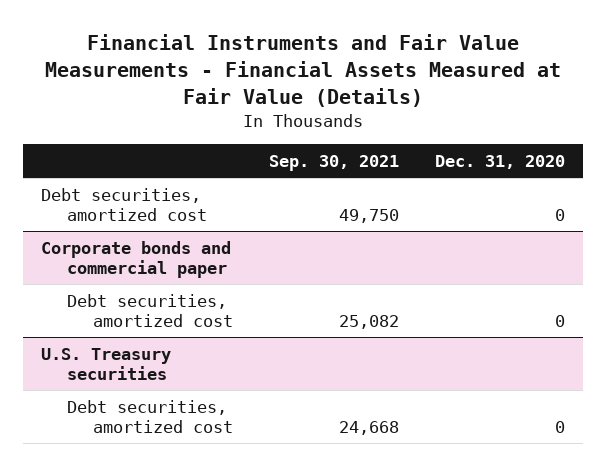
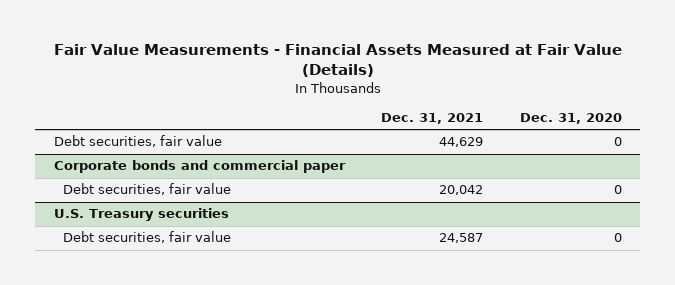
- Financial Instruments and Fair Value Measurements - Financial Assets Measured at Fair Value (Details)
+ Fair Value Measurements - Financial Assets Measured at Fair Value (Details)
- | Sep. 30, 2021 | Dec. 31, 2020
+ | Dec. 31, 2021 | Dec. 31, 2020
- Debt securities, amortized cost | 49,750 | 0
+ Debt securities, fair value | 44,629 | 0
@ Corporate bonds and commercial paper
- Debt securities, amortized cost | 25,082 | 0
+ Debt securities, fair value | 20,042 | 0
@ U.S. Treasury securities
- Debt securities, amortized cost | 24,668 | 0
+ Debt securities, fair value | 24,587 | 0

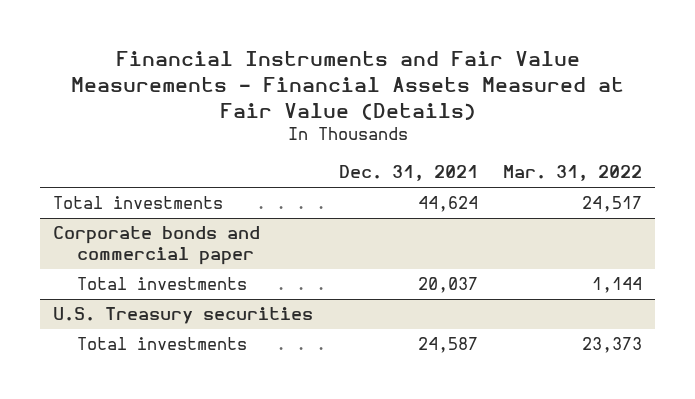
- Fair Value Measurements - Financial Assets Measured at Fair Value (Details)
+ Financial Instruments and Fair Value Measurements - Financial Assets Measured at Fair Value (Details)
- | Dec. 31, 2021 | Dec. 31, 2020
+ | Dec. 31, 2021 | Mar. 31, 2022
- Debt securities, fair value | 44,629 | 0
+ Total investments | 44,624 | 24,517
@ Corporate bonds and commercial paper
- Debt securities, fair value | 20,042 | 0
+ Total investments | 20,037 | 1,144
@ U.S. Treasury securities
- Debt securities, fair value | 24,587 | 0
+ Total investments | 24,587 | 23,373

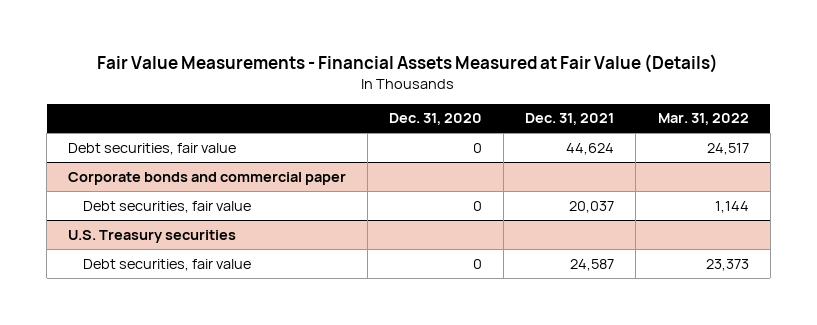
- Financial Instruments and Fair Value Measurements - Financial Assets Measured at Fair Value (Details)
+ Fair Value Measurements - Financial Assets Measured at Fair Value (Details)
- | Dec. 31, 2021 | Mar. 31, 2022
+ | Dec. 31, 2020 | Dec. 31, 2021 | Mar. 31, 2022
- Total investments | 44,624 | 24,517
+ Debt securities, fair value | 0 | 44,624 | 24,517
@ Corporate bonds and commercial paper
- Total investments | 20,037 | 1,144
+ Debt securities, fair value | 0 | 20,037 | 1,144
@ U.S. Treasury securities
- Total investments | 24,587 | 23,373
+ Debt securities, fair value | 0 | 24,587 | 23,373

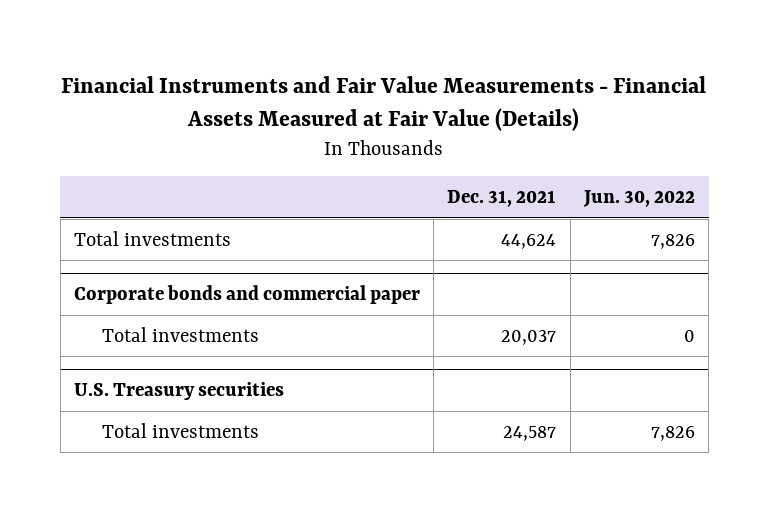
- Fair Value Measurements - Financial Assets Measured at Fair Value (Details)
+ Financial Instruments and Fair Value Measurements - Financial Assets Measured at Fair Value (Details)
- | Dec. 31, 2020 | Dec. 31, 2021 | Mar. 31, 2022
+ | Dec. 31, 2021 | Jun. 30, 2022
- Debt securities, fair value | 0 | 44,624 | 24,517
+ Total investments | 44,624 | 7,826
@ Corporate bonds and commercial paper
- Debt securities, fair value | 0 | 20,037 | 1,144
+ Total investments | 20,037 | 0
@ U.S. Treasury securities
- Debt securities, fair value | 0 | 24,587 | 23,373
+ Total investments | 24,587 | 7,826

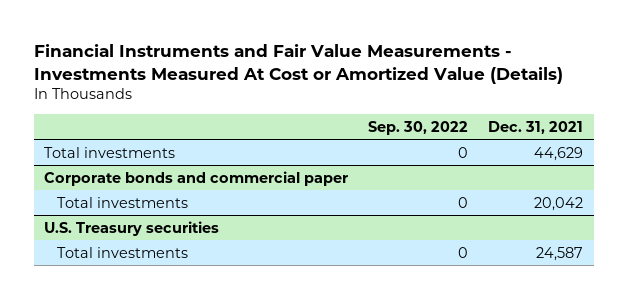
- Financial Instruments and Fair Value Measurements - Financial Assets Measured at Fair Value (Details)
+ Financial Instruments and Fair Value Measurements - Investments Measured At Cost or Amortized Value (Details)
- | Dec. 31, 2021 | Jun. 30, 2022
+ | Sep. 30, 2022 | Dec. 31, 2021
- Total investments | 44,624 | 7,826
+ Total investments | 0 | 44,629
@ Corporate bonds and commercial paper
- Total investments | 20,037 | 0
+ Total investments | 0 | 20,042

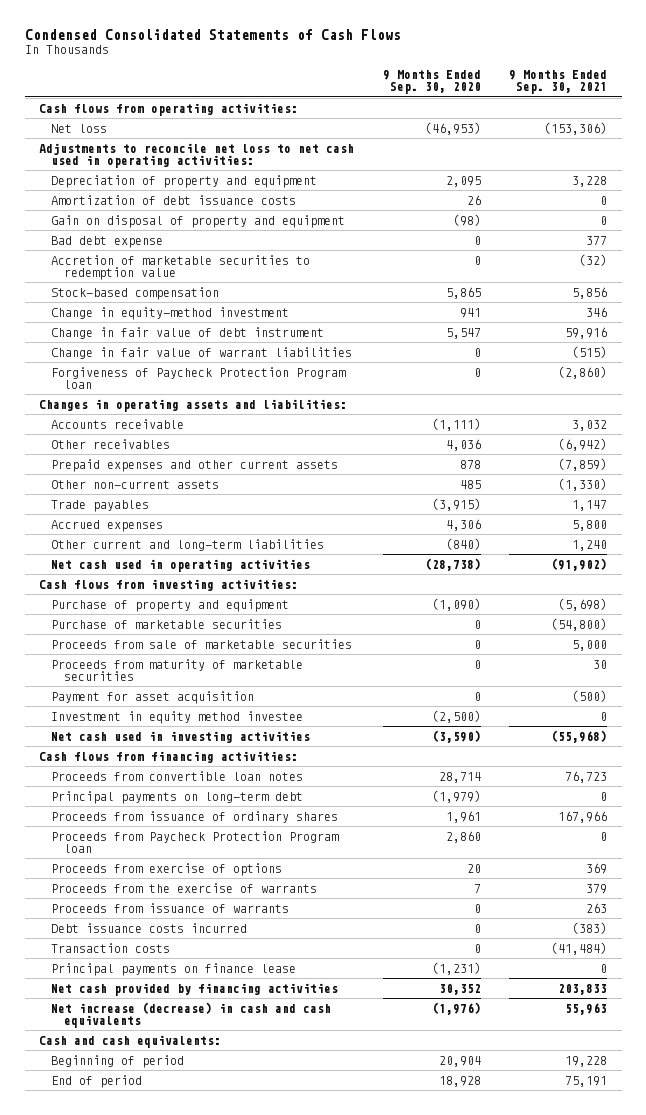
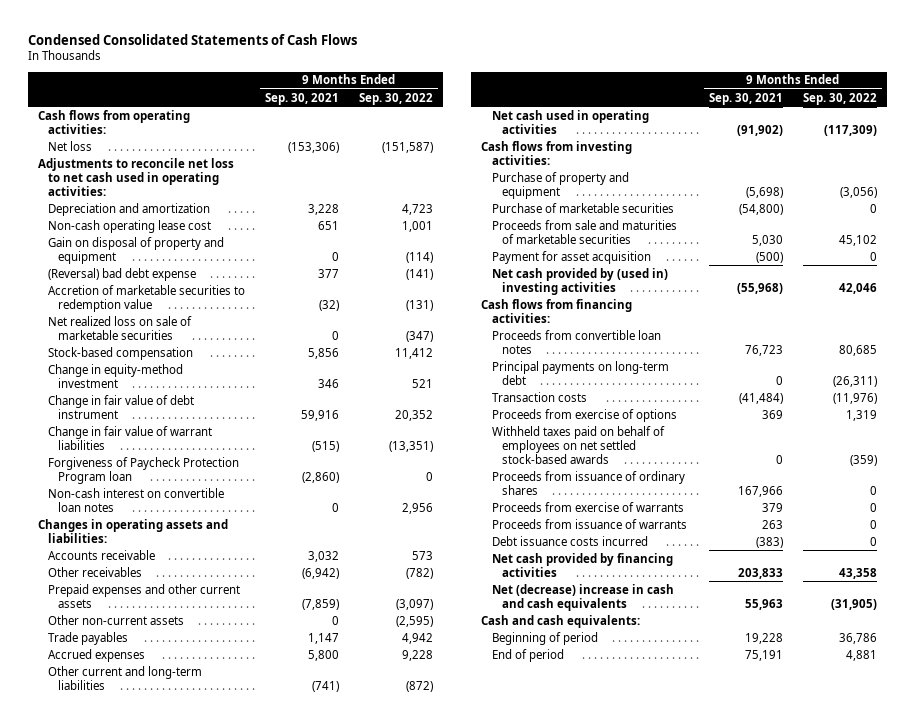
- | 9 Months Ended Sep. 30, 2020 | 9 Months Ended Sep. 30, 2021
+ | 9 Months Ended Sep. 30, 2021 | 9 Months Ended Sep. 30, 2022
- Depreciation of property and equipment | 2,095 | 3,228
- Amortization of debt issuance costs | 26 | 0
+ Depreciation and amortization | 3,228 | 4,723
+ Non-cash operating lease cost | 651 | 1,001
- Bad debt expense | 0 | 377
+ (Reversal) bad debt expense | 377 | (141)
+ Net realized loss on sale of marketable securities | 0 | (347)
+ Non-cash interest on convertible loan notes | 0 | 2,956
- Other non-current assets | 485 | (1,330)
+ Other non-current assets | 0 | (2,595)
- Other current and long-term liabilities | (840) | 1,240
+ Other current and long-term liabilities | (741) | (872)
- Proceeds from sale of marketable securities | 0 | 5,000
- Proceeds from maturity of marketable securities | 0 | 30
+ Proceeds from sale and maturities of marketable securities | 5,030 | 45,102
- Investment in equity method investee | (2,500) | 0
- Net cash used in investing activities | (3,590) | (55,968)
+ Net cash provided by (used in) investing activities | (55,968) | 42,046
- Proceeds from Paycheck Protection Program loan | 2,860 | 0
moved up: Transaction costs | (41,484) | (11,976)
- Proceeds from the exercise of warrants | 7 | 379
+ Withheld taxes paid on behalf of employees on net settled stock-based awards | 0 | (359)
moved down: Proceeds from issuance of ordinary shares | 167,966 | 0
+ Proceeds from exercise of warrants | 379 | 0
- Principal payments on finance lease | (1,231) | 0
- Net increase (decrease) in cash and cash equivalents | (1,976) | 55,963
+ Net (decrease) increase in cash and cash equivalents | 55,963 | (31,905)

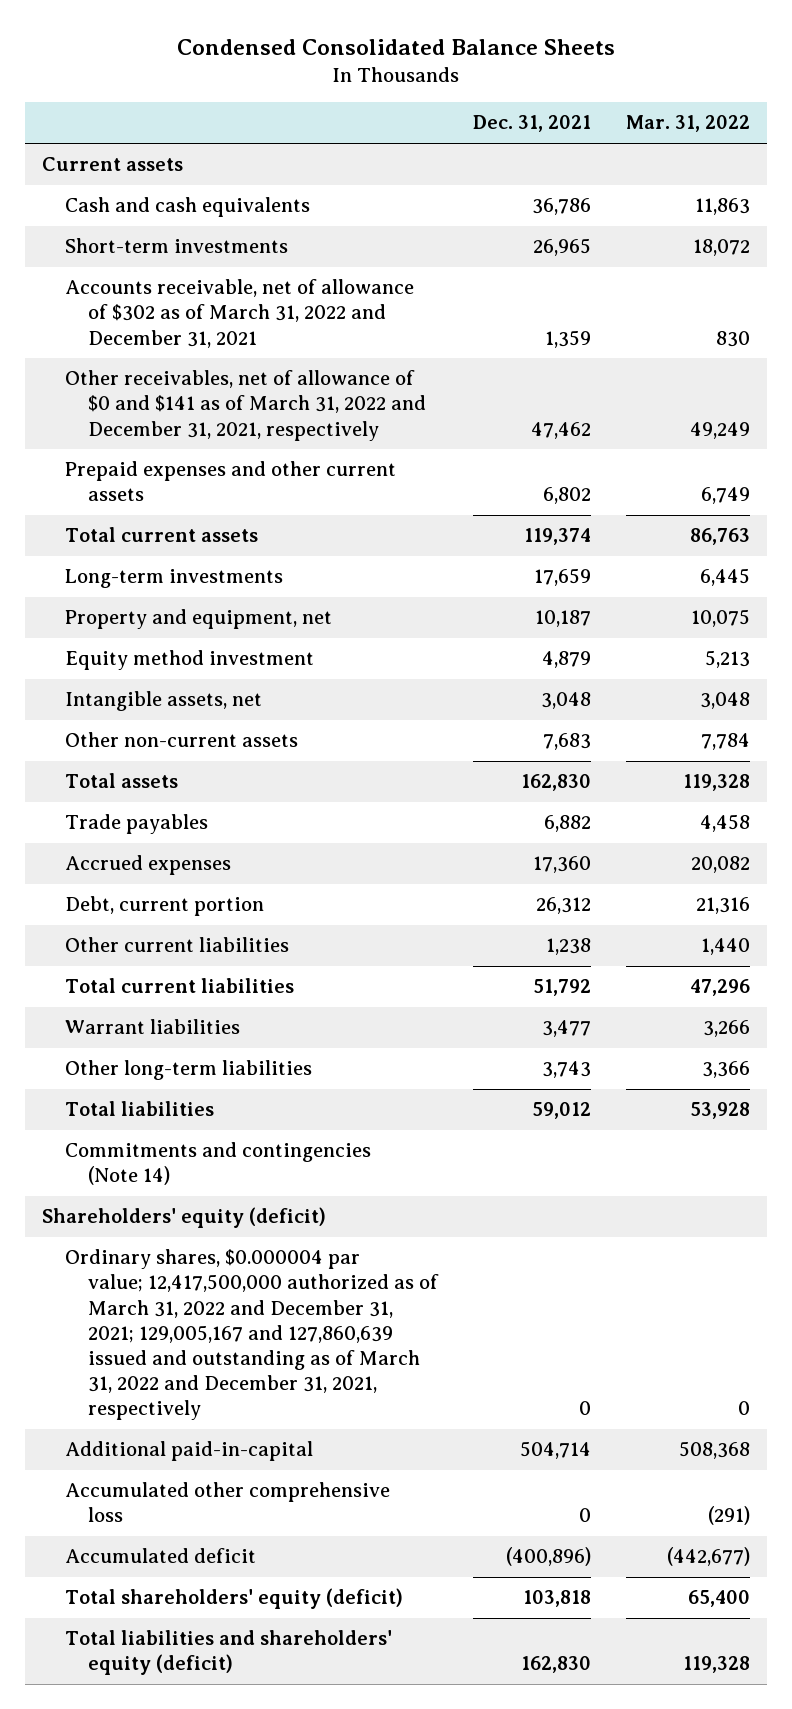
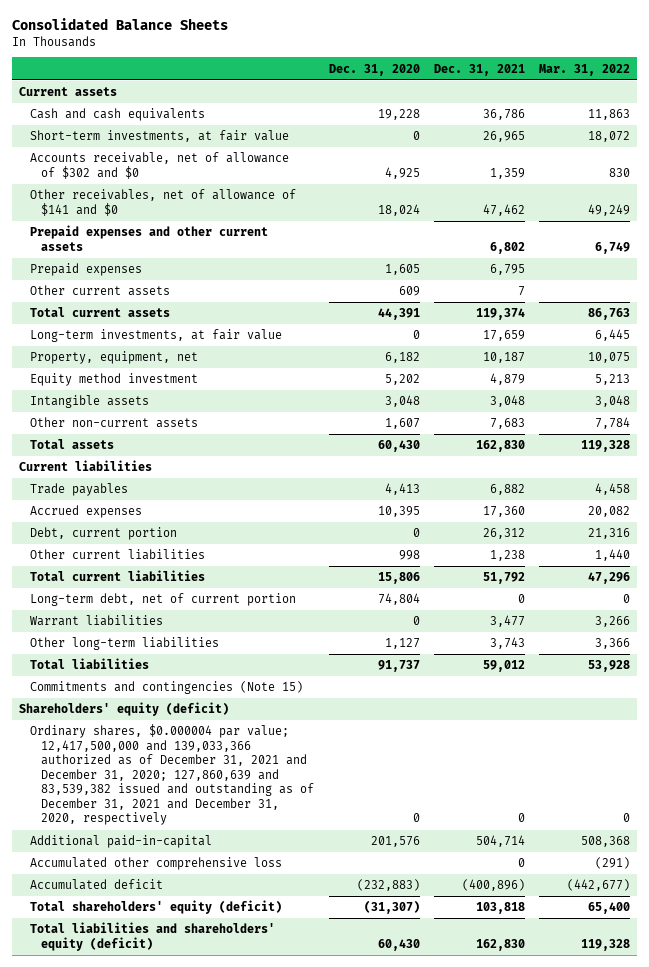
- Condensed Consolidated Balance Sheets
+ Consolidated Balance Sheets
- | Dec. 31, 2021 | Mar. 31, 2022
+ | Dec. 31, 2020 | Dec. 31, 2021 | Mar. 31, 2022
- Short-term investments | 26,965 | 18,072
- Accounts receivable, net of allowance of $302 as of March 31, 2022 and December 31, 2021 | 1,359 | 830
- Other receivables, net of allowance of $0 and $141 as of March 31, 2022 and December 31, 2021, respectively | 47,462 | 49,249
+ Short-term investments, at fair value | 0 | 26,965 | 18,072
+ Accounts receivable, net of allowance of $302 and $0 | 4,925 | 1,359 | 830
+ Other receivables, net of allowance of $141 and $0 | 18,024 | 47,462 | 49,249
+ Prepaid expenses | 1,605 | 6,795 |
+ Other current assets | 609 | 7 |
- Long-term investments | 17,659 | 6,445
- Property and equipment, net | 10,187 | 10,075
+ Long-term investments, at fair value | 0 | 17,659 | 6,445
+ Property, equipment, net | 6,182 | 10,187 | 10,075
- Intangible assets, net | 3,048 | 3,048
+ Intangible assets | 3,048 | 3,048 | 3,048
+ Current liabilities
+ Long-term debt, net of current portion | 74,804 | 0 | 0
- Commitments and contingencies (Note 14)
+ Commitments and contingencies (Note 15)
- Ordinary shares, $0.000004 par value; 12,417,500,000 authorized as of March 31, 2022 and December 31, 2021; 129,005,167 and 127,860,639 issued and outstanding as of March 31, 2022 and December 31, 2021, respectively | 0 | 0
+ Ordinary shares, $0.000004 par value; 12,417,500,000 and 139,033,366 authorized as of December 31, 2021 and December 31, 2020; 127,860,639 and 83,539,382 issued and outstanding as of December 31, 2021 and December 31, 2020, respectively | 0 | 0 | 0

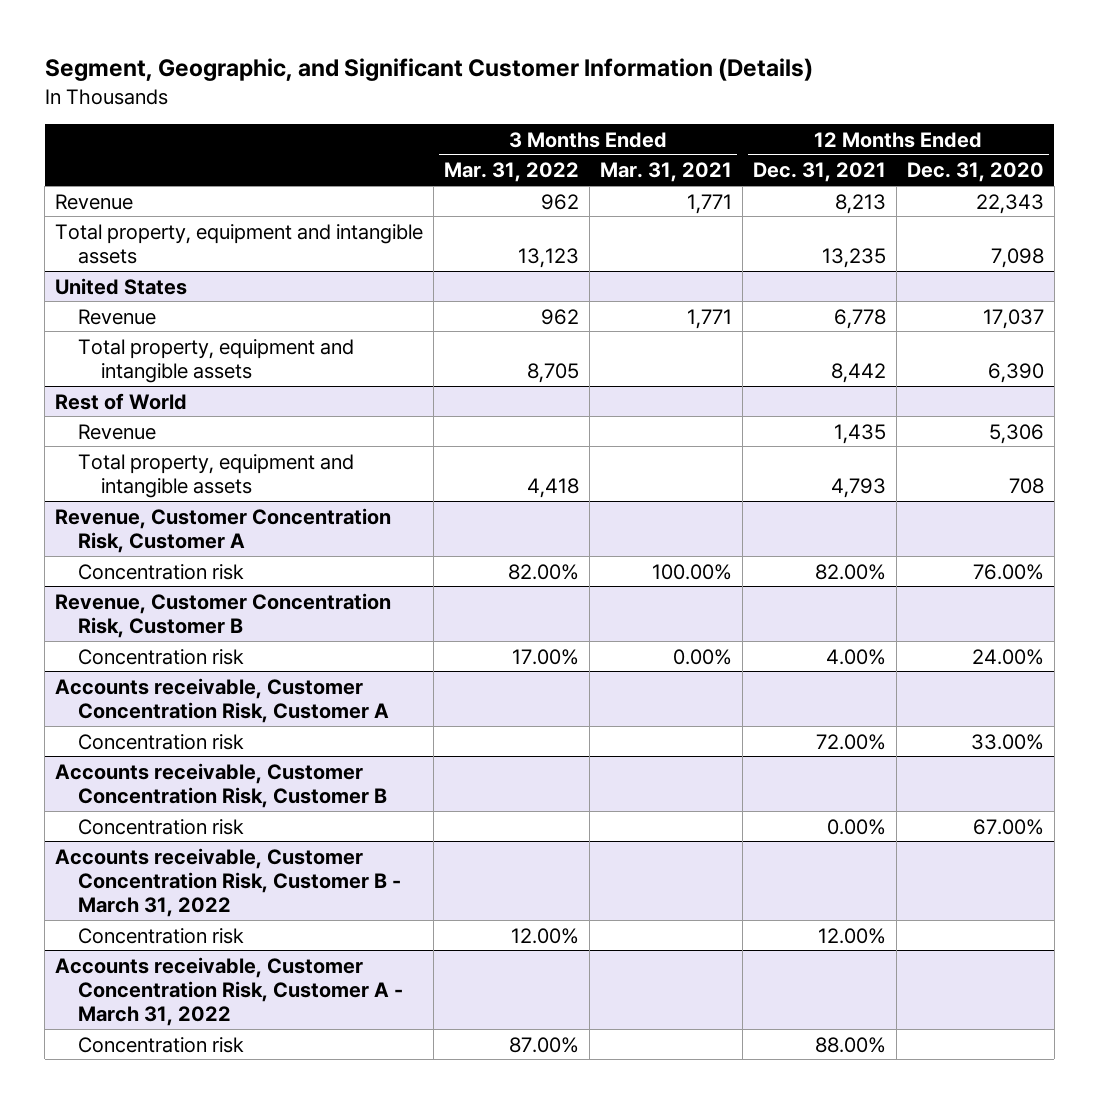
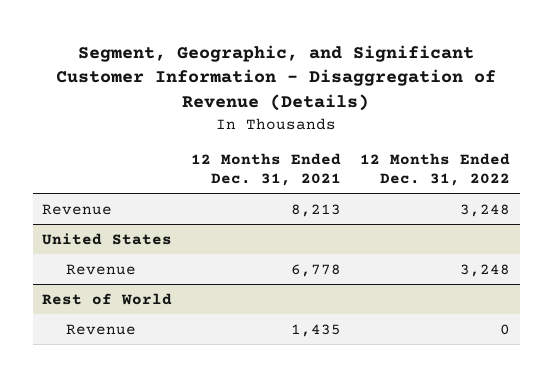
- Segment, Geographic, and Significant Customer Information (Details)
+ Segment, Geographic, and Significant Customer Information - Disaggregation of Revenue (Details)
- | 3 Months Ended Mar. 31, 2022 | 3 Months Ended Mar. 31, 2021 | 12 Months Ended Dec. 31, 2021 | 12 Months Ended Dec. 31, 2020
+ | 12 Months Ended Dec. 31, 2021 | 12 Months Ended Dec. 31, 2022
- Total property, equipment and intangible assets | 13,123 | | 13,235 | 7,098
@ United States
- Total property, equipment and intangible assets | 8,705 | | 8,442 | 6,390
@ Rest of World
- Total property, equipment and intangible assets | 4,418 | | 4,793 | 708
- Revenue, Customer Concentration Risk, Customer A
- Concentration risk | 82.00% | 100.00% | 82.00% | 76.00%
- Revenue, Customer Concentration Risk, Customer B
- Concentration risk | 17.00% | 0.00% | 4.00% | 24.00%
- Accounts receivable, Customer Concentration Risk, Customer A
- Concentration risk | | | 72.00% | 33.00%
- Accounts receivable, Customer Concentration Risk, Customer B
- Concentration risk | | | 0.00% | 67.00%
- Accounts receivable, Customer Concentration Risk, Customer B - March 31, 2022
- Concentration risk | 12.00% | | 12.00% |
- Accounts receivable, Customer Concentration Risk, Customer A - March 31, 2022
- Concentration risk | 87.00% | | 88.00% |

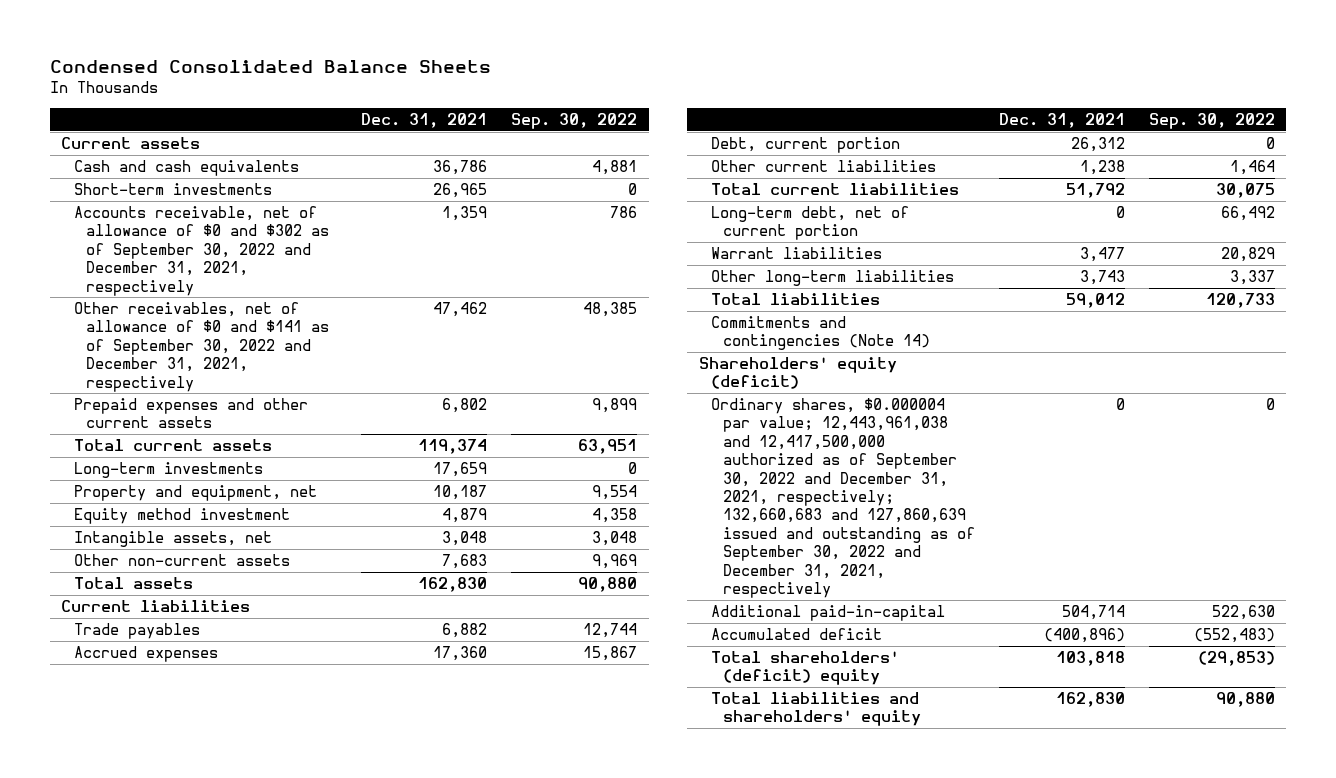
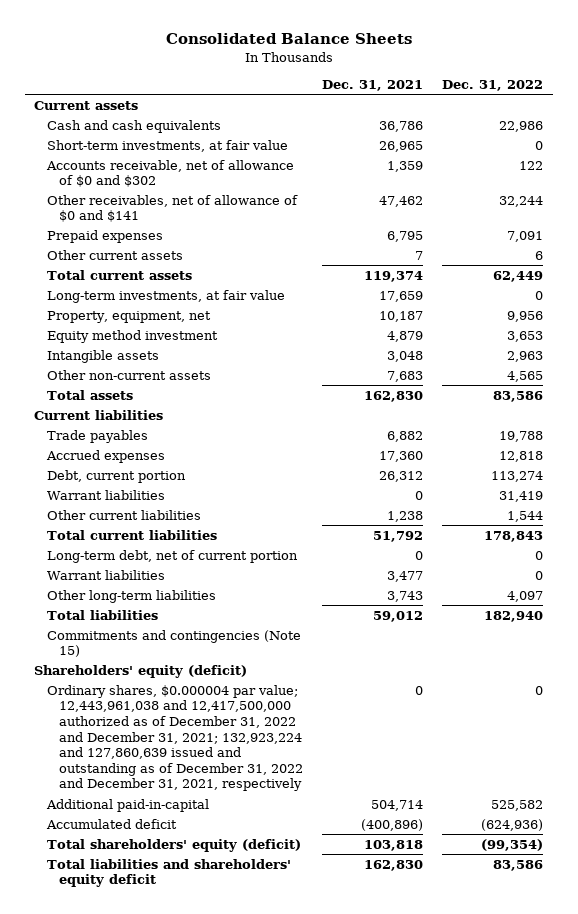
- Condensed Consolidated Balance Sheets
+ Consolidated Balance Sheets
- | Dec. 31, 2021 | Sep. 30, 2022
+ | Dec. 31, 2021 | Dec. 31, 2022
- Short-term investments | 26,965 | 0
- Accounts receivable, net of allowance of $0 and $302 as of September 30, 2022 and December 31, 2021, respectively | 1,359 | 786
- Other receivables, net of allowance of $0 and $141 as of September 30, 2022 and December 31, 2021, respectively | 47,462 | 48,385
- Prepaid expenses and other current assets | 6,802 | 9,899
+ Short-term investments, at fair value | 26,965 | 0
+ Accounts receivable, net of allowance of $0 and $302 | 1,359 | 122
+ Other receivables, net of allowance of $0 and $141 | 47,462 | 32,244
+ Prepaid expenses | 6,795 | 7,091
+ Other current assets | 7 | 6
- Long-term investments | 17,659 | 0
- Property and equipment, net | 10,187 | 9,554
+ Long-term investments, at fair value | 17,659 | 0
+ Property, equipment, net | 10,187 | 9,956
- Intangible assets, net | 3,048 | 3,048
+ Intangible assets | 3,048 | 2,963
+ Warrant liabilities | 0 | 31,419
- Commitments and contingencies (Note 14)
+ Commitments and contingencies (Note 15)
- Ordinary shares, $0.000004 par value; 12,443,961,038 and 12,417,500,000 authorized as of September 30, 2022 and December 31, 2021, respectively; 132,660,683 and 127,860,639 issued and outstanding as of September 30, 2022 and December 31, 2021, respectively | 0 | 0
+ Ordinary shares, $0.000004 par value; 12,443,961,038 and 12,417,500,000 authorized as of December 31, 2022 and December 31, 2021; 132,923,224 and 127,860,639 issued and outstanding as of December 31, 2022 and December 31, 2021, respectively | 0 | 0
- Total shareholders' (deficit) equity | 103,818 | (29,853)
- Total liabilities and shareholders' equity | 162,830 | 90,880
+ Total shareholders' equity (deficit) | 103,818 | (99,354)
+ Total liabilities and shareholders' equity deficit | 162,830 | 83,586

